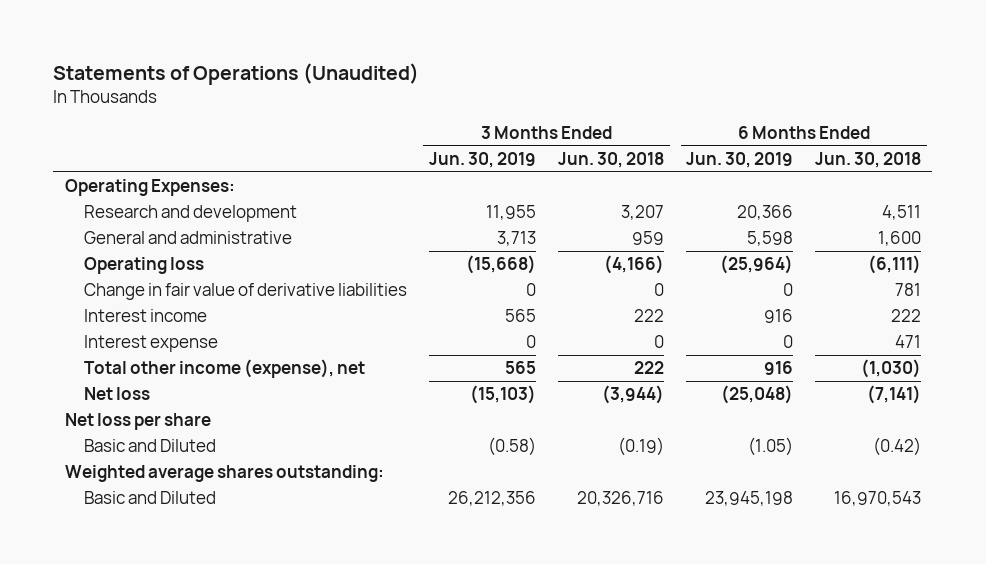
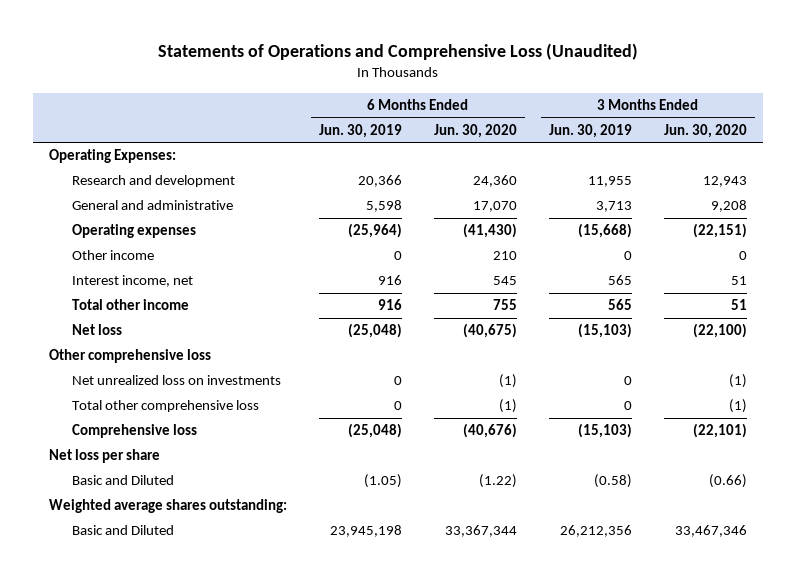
- Statements of Operations (Unaudited)
+ Statements of Operations and Comprehensive Loss (Unaudited)
- | 3 Months Ended Jun. 30, 2019 | 3 Months Ended Jun. 30, 2018 | 6 Months Ended Jun. 30, 2019 | 6 Months Ended Jun. 30, 2018
+ | 6 Months Ended Jun. 30, 2019 | 6 Months Ended Jun. 30, 2020 | 3 Months Ended Jun. 30, 2019 | 3 Months Ended Jun. 30, 2020
- Operating loss | (15,668) | (4,166) | (25,964) | (6,111)
- Change in fair value of derivative liabilities | 0 | 0 | 0 | 781
- Interest income | 565 | 222 | 916 | 222
- Interest expense | 0 | 0 | 0 | 471
- Total other income (expense), net | 565 | 222 | 916 | (1,030)
+ Operating expenses | (25,964) | (41,430) | (15,668) | (22,151)
+ Other income | 0 | 210 | 0 | 0
+ Interest income, net | 916 | 545 | 565 | 51
+ Total other income | 916 | 755 | 565 | 51
+ Other comprehensive loss
+ Net unrealized loss on investments | 0 | (1) | 0 | (1)
+ Total other comprehensive loss | 0 | (1) | 0 | (1)
+ Comprehensive loss | (25,048) | (40,676) | (15,103) | (22,101)

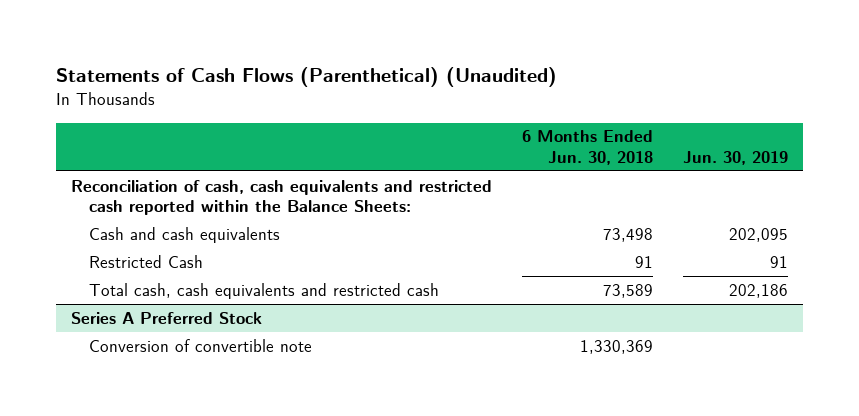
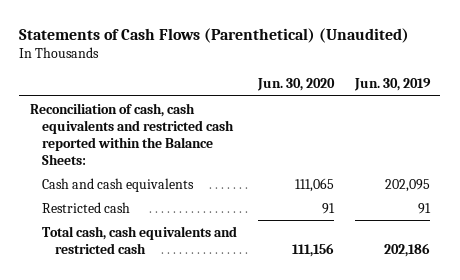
- | 6 Months Ended Jun. 30, 2018 | Jun. 30, 2019
+ | Jun. 30, 2020 | Jun. 30, 2019
- Restricted Cash | 91 | 91
+ Restricted cash | 91 | 91
- Series A Preferred Stock
- Conversion of convertible note | 1,330,369 |

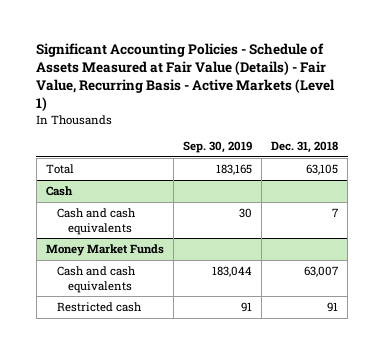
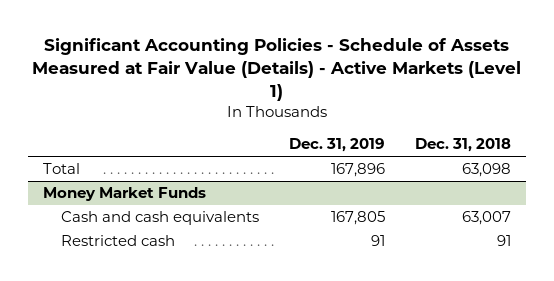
- Significant Accounting Policies - Schedule of Assets Measured at Fair Value (Details) - Fair Value, Recurring Basis - Active Markets (Level 1)
+ Significant Accounting Policies - Schedule of Assets Measured at Fair Value (Details) - Active Markets (Level 1)
- | Sep. 30, 2019 | Dec. 31, 2018
+ | Dec. 31, 2019 | Dec. 31, 2018
- Total | 183,165 | 63,105
- Cash
- Cash and cash equivalents | 30 | 7
+ Total | 167,896 | 63,098

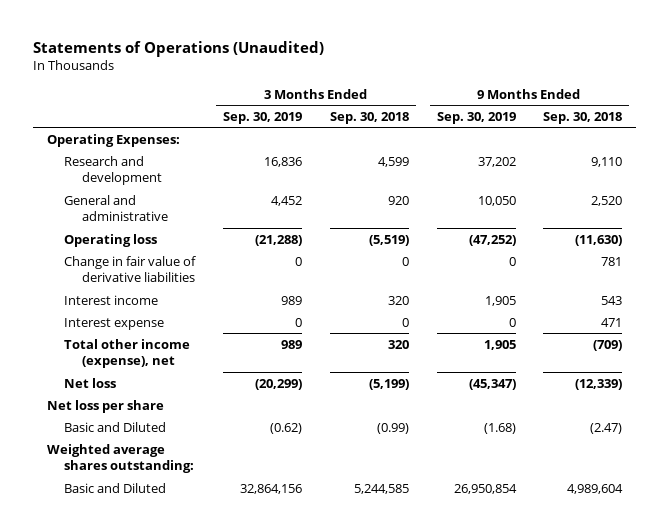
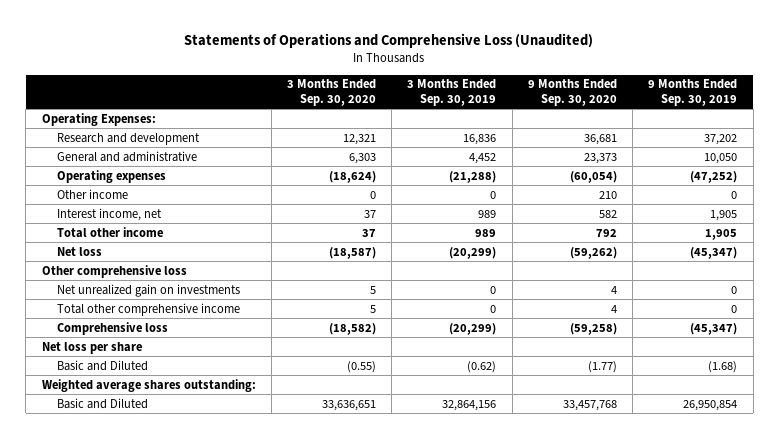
- Statements of Operations (Unaudited)
+ Statements of Operations and Comprehensive Loss (Unaudited)
- | 3 Months Ended Sep. 30, 2019 | 3 Months Ended Sep. 30, 2018 | 9 Months Ended Sep. 30, 2019 | 9 Months Ended Sep. 30, 2018
+ | 3 Months Ended Sep. 30, 2020 | 3 Months Ended Sep. 30, 2019 | 9 Months Ended Sep. 30, 2020 | 9 Months Ended Sep. 30, 2019
- Operating loss | (21,288) | (5,519) | (47,252) | (11,630)
- Change in fair value of derivative liabilities | 0 | 0 | 0 | 781
- Interest income | 989 | 320 | 1,905 | 543
- Interest expense | 0 | 0 | 0 | 471
- Total other income (expense), net | 989 | 320 | 1,905 | (709)
+ Operating expenses | (18,624) | (21,288) | (60,054) | (47,252)
+ Other income | 0 | 0 | 210 | 0
+ Interest income, net | 37 | 989 | 582 | 1,905
+ Total other income | 37 | 989 | 792 | 1,905
+ Other comprehensive loss
+ Net unrealized gain on investments | 5 | 0 | 4 | 0
+ Total other comprehensive income | 5 | 0 | 4 | 0
+ Comprehensive loss | (18,582) | (20,299) | (59,258) | (45,347)

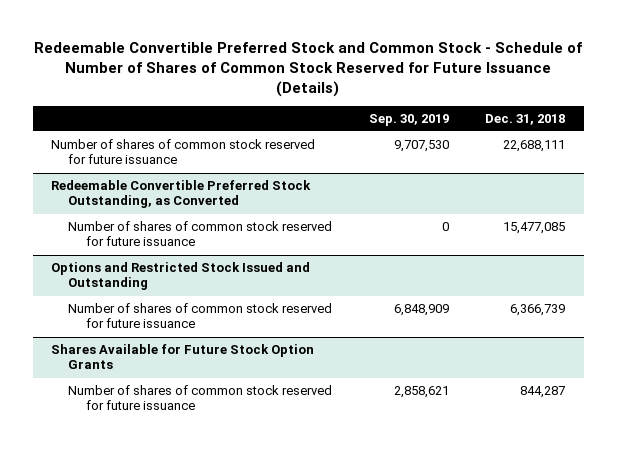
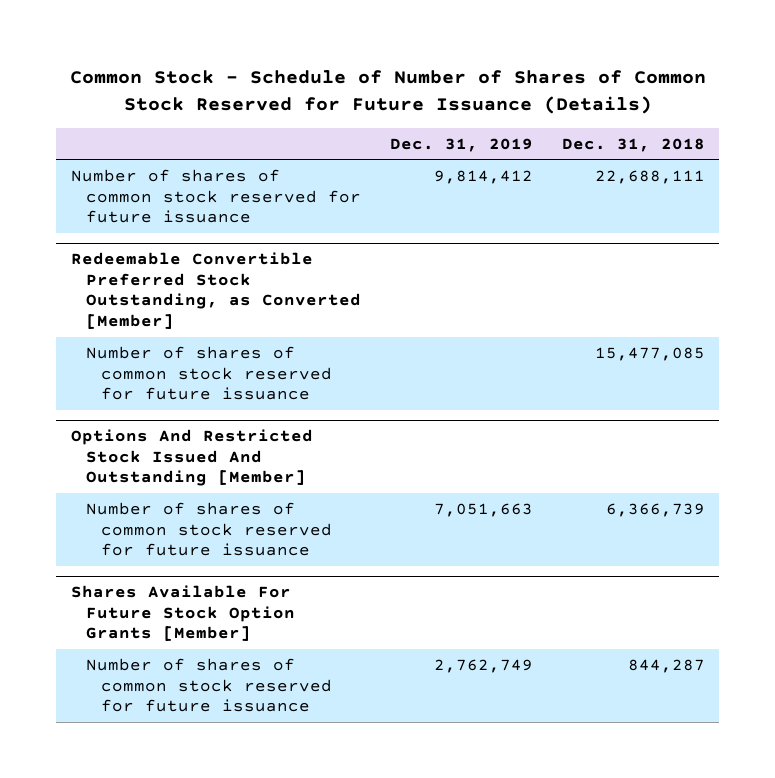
- Redeemable Convertible Preferred Stock and Common Stock - Schedule of Number of Shares of Common Stock Reserved for Future Issuance (Details)
+ Common Stock - Schedule of Number of Shares of Common Stock Reserved for Future Issuance (Details)
- | Sep. 30, 2019 | Dec. 31, 2018
+ | Dec. 31, 2019 | Dec. 31, 2018
- Redeemable Convertible Preferred Stock Outstanding, as Converted
+ Redeemable Convertible Preferred Stock Outstanding, as Converted [Member]
- Options and Restricted Stock Issued and Outstanding
+ Options And Restricted Stock Issued And Outstanding [Member]
- Shares Available for Future Stock Option Grants
+ Shares Available For Future Stock Option Grants [Member]

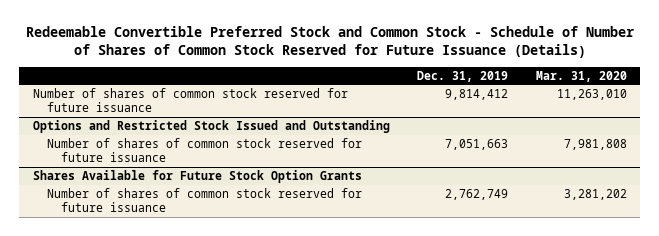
- Common Stock - Schedule of Number of Shares of Common Stock Reserved for Future Issuance (Details)
+ Redeemable Convertible Preferred Stock and Common Stock - Schedule of Number of Shares of Common Stock Reserved for Future Issuance (Details)
- | Dec. 31, 2019 | Dec. 31, 2018
+ | Dec. 31, 2019 | Mar. 31, 2020
- Redeemable Convertible Preferred Stock Outstanding, as Converted [Member]
- Number of shares of common stock reserved for future issuance | | 15,477,085
- Options And Restricted Stock Issued And Outstanding [Member]
+ Options and Restricted Stock Issued and Outstanding
- Shares Available For Future Stock Option Grants [Member]
+ Shares Available for Future Stock Option Grants

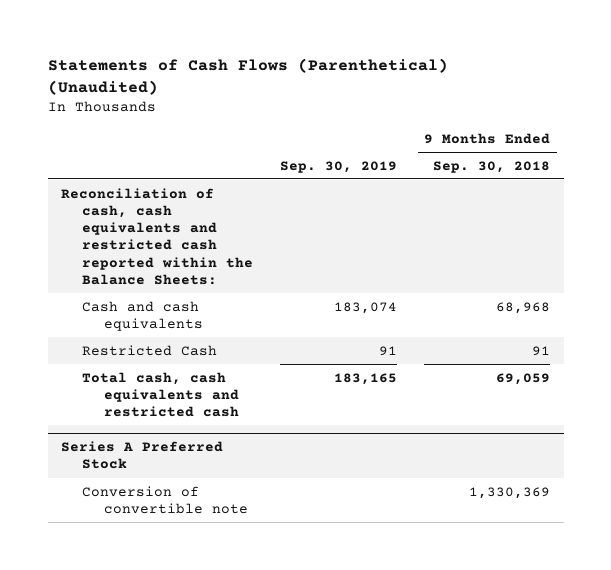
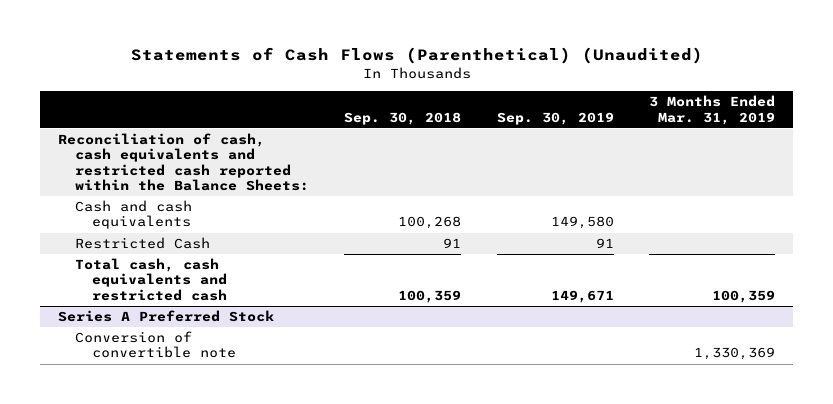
- | Sep. 30, 2019 | 9 Months Ended Sep. 30, 2018
+ | Sep. 30, 2018 | Sep. 30, 2019 | 3 Months Ended Mar. 31, 2019
- Cash and cash equivalents | 183,074 | 68,968
+ Cash and cash equivalents | 100,268 | 149,580 |
- Total cash, cash equivalents and restricted cash | 183,165 | 69,059
+ Total cash, cash equivalents and restricted cash | 100,359 | 149,671 | 100,359

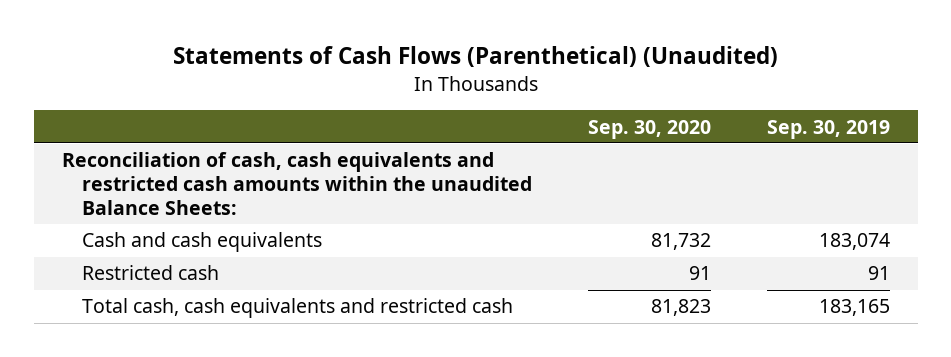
- | Sep. 30, 2018 | Sep. 30, 2019 | 3 Months Ended Mar. 31, 2019
+ | Sep. 30, 2020 | Sep. 30, 2019
- Reconciliation of cash, cash equivalents and restricted cash reported within the Balance Sheets:
- Cash and cash equivalents | 100,268 | 149,580 |
- Restricted Cash | 91 | 91 |
- Total cash, cash equivalents and restricted cash | 100,359 | 149,671 | 100,359
- Series A Preferred Stock
- Conversion of convertible note | | | 1,330,369
+ Reconciliation of cash, cash equivalents and restricted cash amounts within the unaudited Balance Sheets:
+ Cash and cash equivalents | 81,732 | 183,074
+ Restricted cash | 91 | 91
+ Total cash, cash equivalents and restricted cash | 81,823 | 183,165

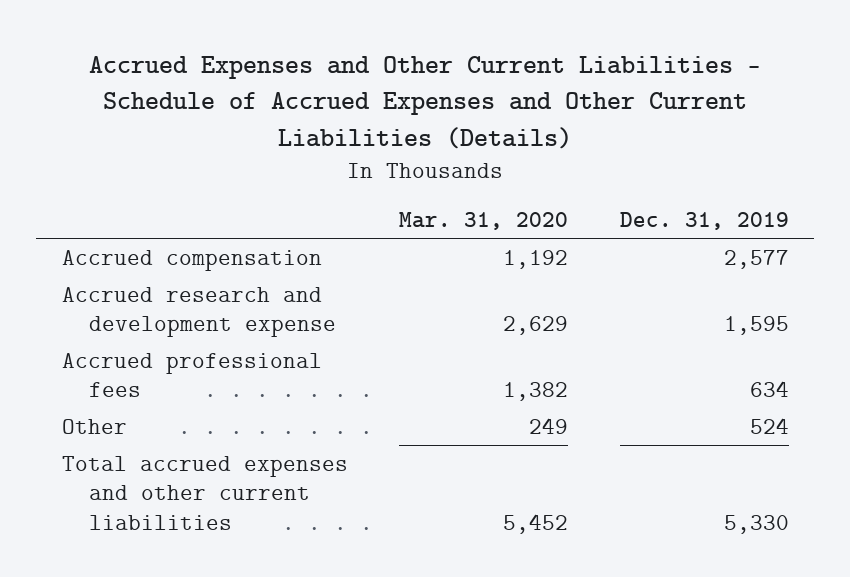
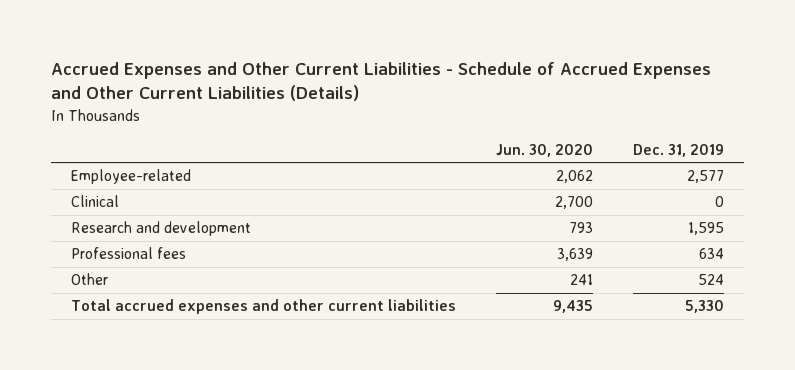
- | Mar. 31, 2020 | Dec. 31, 2019
+ | Jun. 30, 2020 | Dec. 31, 2019
- Accrued compensation | 1,192 | 2,577
- Accrued research and development expense | 2,629 | 1,595
- Accrued professional fees | 1,382 | 634
+ Employee-related | 2,062 | 2,577
+ Clinical | 2,700 | 0
+ Research and development | 793 | 1,595
+ Professional fees | 3,639 | 634

